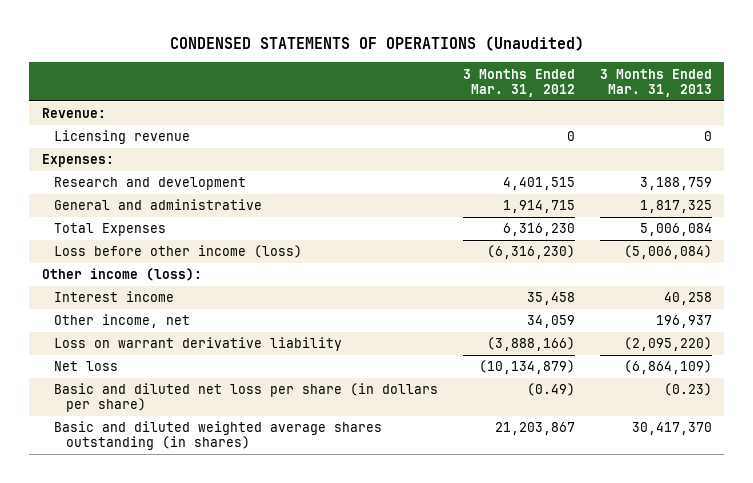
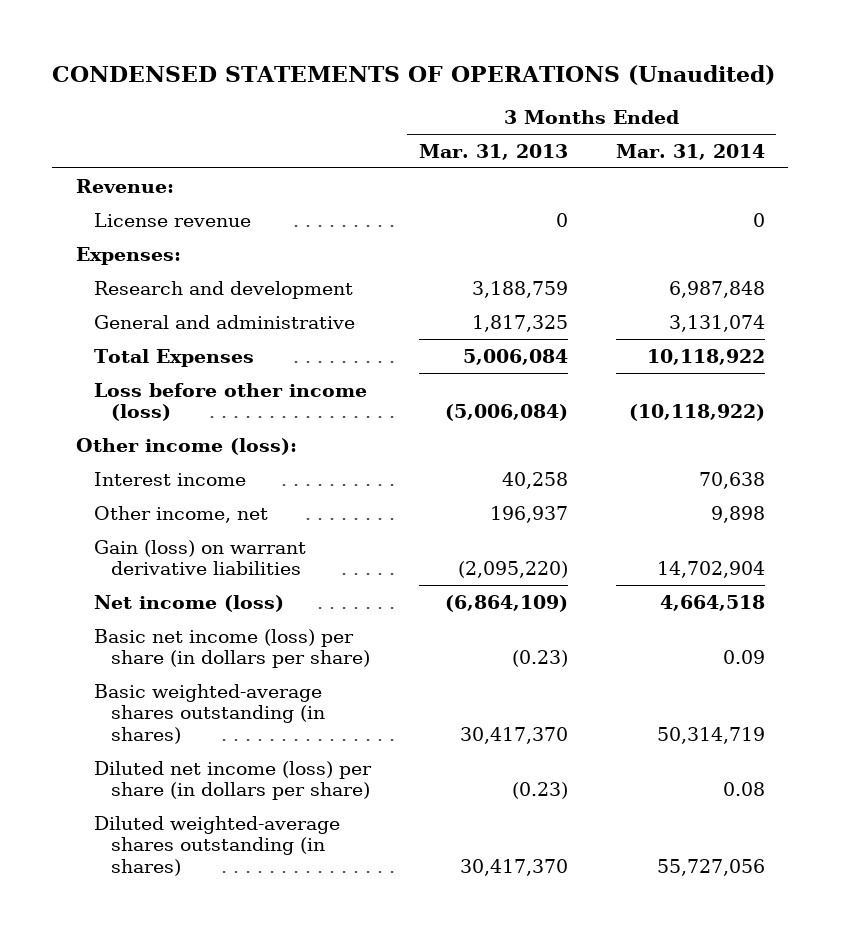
- | 3 Months Ended Mar. 31, 2012 | 3 Months Ended Mar. 31, 2013
+ | 3 Months Ended Mar. 31, 2013 | 3 Months Ended Mar. 31, 2014
- Licensing revenue | 0 | 0
+ License revenue | 0 | 0
- Loss on warrant derivative liability | (3,888,166) | (2,095,220)
- Net loss | (10,134,879) | (6,864,109)
- Basic and diluted net loss per share (in dollars per share) | (0.49) | (0.23)
- Basic and diluted weighted average shares outstanding (in shares) | 21,203,867 | 30,417,370
+ Gain (loss) on warrant derivative liabilities | (2,095,220) | 14,702,904
+ Net income (loss) | (6,864,109) | 4,664,518
+ Basic net income (loss) per share (in dollars per share) | (0.23) | 0.09
+ Basic weighted-average shares outstanding (in shares) | 30,417,370 | 50,314,719
+ Diluted net income (loss) per share (in dollars per share) | (0.23) | 0.08
+ Diluted weighted-average shares outstanding (in shares) | 30,417,370 | 55,727,056

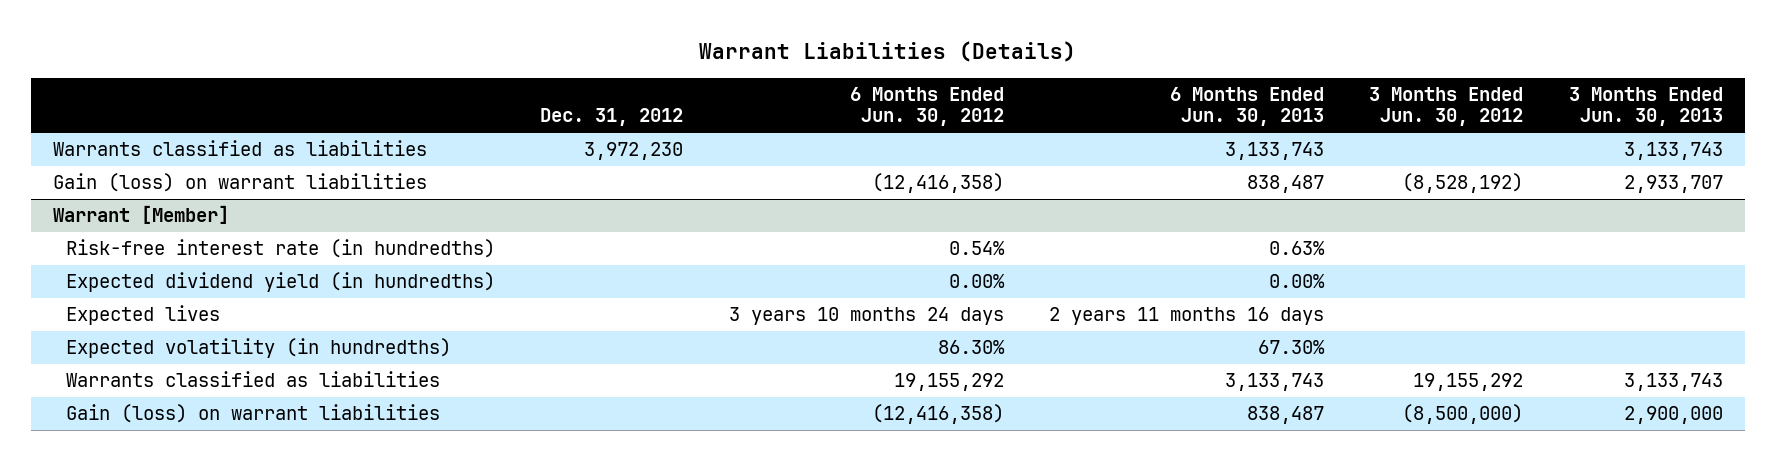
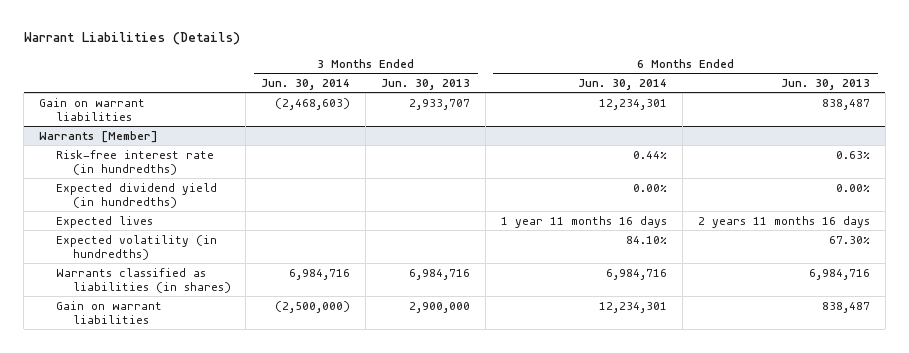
- | Dec. 31, 2012 | 6 Months Ended Jun. 30, 2012 | 6 Months Ended Jun. 30, 2013 | 3 Months Ended Jun. 30, 2012 | 3 Months Ended Jun. 30, 2013
+ | 3 Months Ended Jun. 30, 2014 | 3 Months Ended Jun. 30, 2013 | 6 Months Ended Jun. 30, 2014 | 6 Months Ended Jun. 30, 2013
- Warrants classified as liabilities | 3,972,230 | | 3,133,743 | | 3,133,743
- Gain (loss) on warrant liabilities | | (12,416,358) | 838,487 | (8,528,192) | 2,933,707
- Warrant [Member]
+ Gain on warrant liabilities | (2,468,603) | 2,933,707 | 12,234,301 | 838,487
+ Warrants [Member]
- Warrants classified as liabilities | | 19,155,292 | 3,133,743 | 19,155,292 | 3,133,743
- Gain (loss) on warrant liabilities | | (12,416,358) | 838,487 | (8,500,000) | 2,900,000
+ Warrants classified as liabilities (in shares) | 6,984,716 | 6,984,716 | 6,984,716 | 6,984,716
+ Gain on warrant liabilities | (2,500,000) | 2,900,000 | 12,234,301 | 838,487

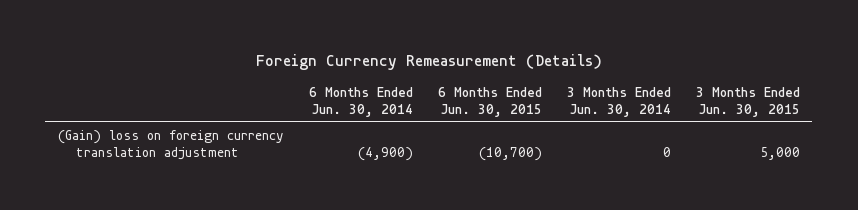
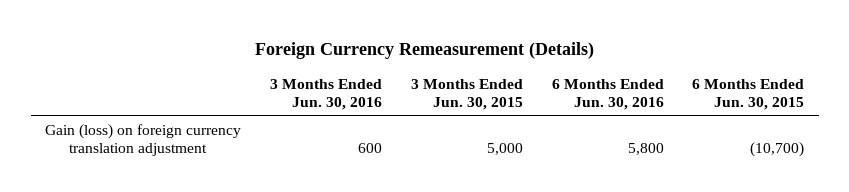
- | 6 Months Ended Jun. 30, 2014 | 6 Months Ended Jun. 30, 2015 | 3 Months Ended Jun. 30, 2014 | 3 Months Ended Jun. 30, 2015
+ | 3 Months Ended Jun. 30, 2016 | 3 Months Ended Jun. 30, 2015 | 6 Months Ended Jun. 30, 2016 | 6 Months Ended Jun. 30, 2015
- (Gain) loss on foreign currency translation adjustment | (4,900) | (10,700) | 0 | 5,000
+ Gain (loss) on foreign currency translation adjustment | 600 | 5,000 | 5,800 | (10,700)

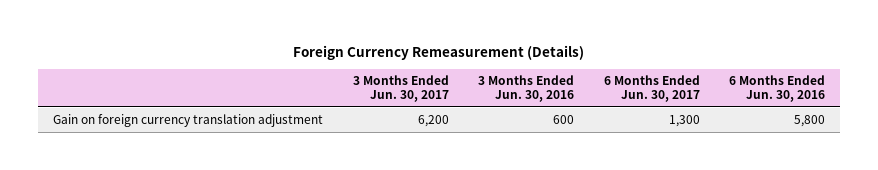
- | 3 Months Ended Jun. 30, 2016 | 3 Months Ended Jun. 30, 2015 | 6 Months Ended Jun. 30, 2016 | 6 Months Ended Jun. 30, 2015
+ | 3 Months Ended Jun. 30, 2017 | 3 Months Ended Jun. 30, 2016 | 6 Months Ended Jun. 30, 2017 | 6 Months Ended Jun. 30, 2016
- Gain (loss) on foreign currency translation adjustment | 600 | 5,000 | 5,800 | (10,700)
+ Gain on foreign currency translation adjustment | 6,200 | 600 | 1,300 | 5,800

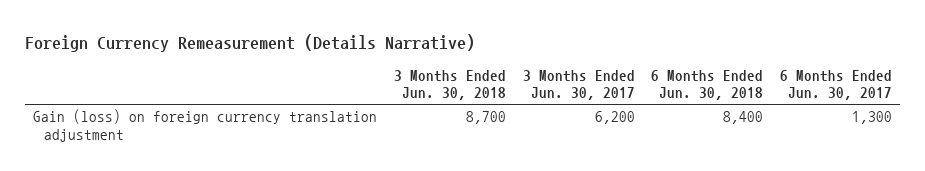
- Foreign Currency Remeasurement (Details)
+ Foreign Currency Remeasurement (Details Narrative)
- | 3 Months Ended Jun. 30, 2017 | 3 Months Ended Jun. 30, 2016 | 6 Months Ended Jun. 30, 2017 | 6 Months Ended Jun. 30, 2016
+ | 3 Months Ended Jun. 30, 2018 | 3 Months Ended Jun. 30, 2017 | 6 Months Ended Jun. 30, 2018 | 6 Months Ended Jun. 30, 2017
- Gain on foreign currency translation adjustment | 6,200 | 600 | 1,300 | 5,800
+ Gain (loss) on foreign currency translation adjustment | 8,700 | 6,200 | 8,400 | 1,300

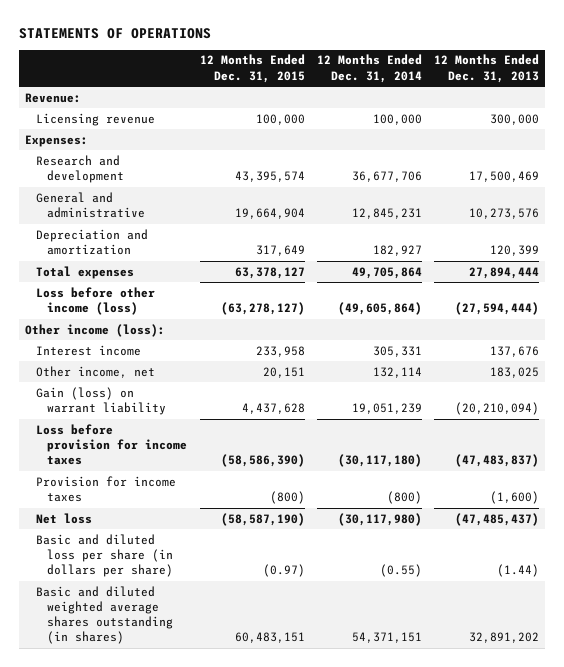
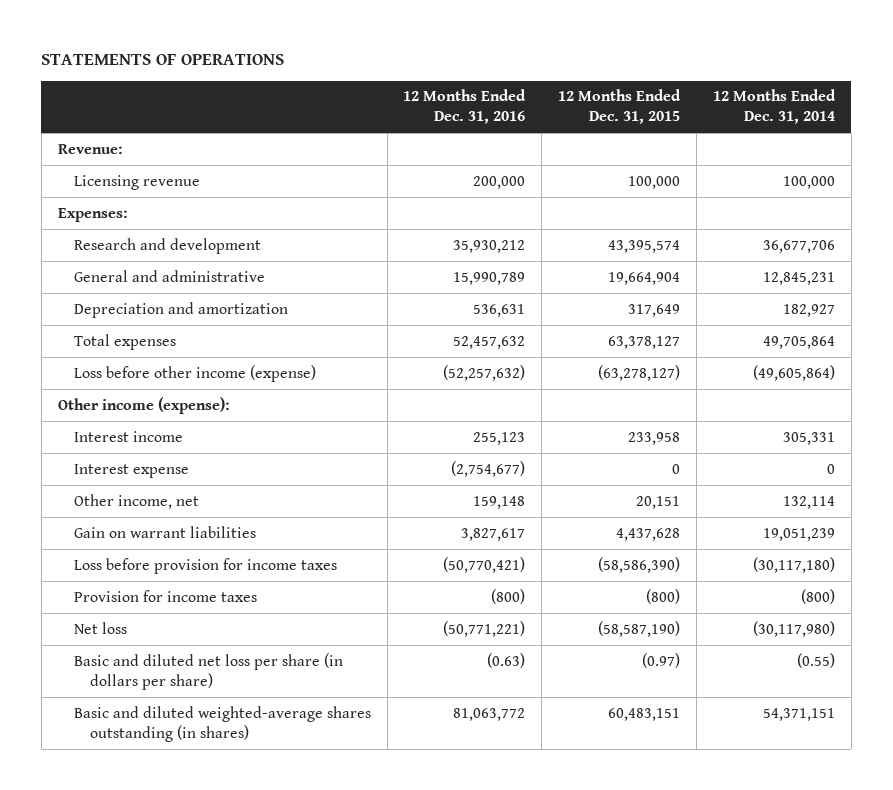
- | 12 Months Ended Dec. 31, 2015 | 12 Months Ended Dec. 31, 2014 | 12 Months Ended Dec. 31, 2013
+ | 12 Months Ended Dec. 31, 2016 | 12 Months Ended Dec. 31, 2015 | 12 Months Ended Dec. 31, 2014
- Loss before other income (loss) | (63,278,127) | (49,605,864) | (27,594,444)
- Other income (loss):
+ Loss before other income (expense) | (52,257,632) | (63,278,127) | (49,605,864)
+ Other income (expense):
+ Interest expense | (2,754,677) | 0 | 0
- Gain (loss) on warrant liability | 4,437,628 | 19,051,239 | (20,210,094)
+ Gain on warrant liabilities | 3,827,617 | 4,437,628 | 19,051,239
- Basic and diluted loss per share (in dollars per share) | (0.97) | (0.55) | (1.44)
- Basic and diluted weighted average shares outstanding (in shares) | 60,483,151 | 54,371,151 | 32,891,202
+ Basic and diluted net loss per share (in dollars per share) | (0.63) | (0.97) | (0.55)
+ Basic and diluted weighted-average shares outstanding (in shares) | 81,063,772 | 60,483,151 | 54,371,151

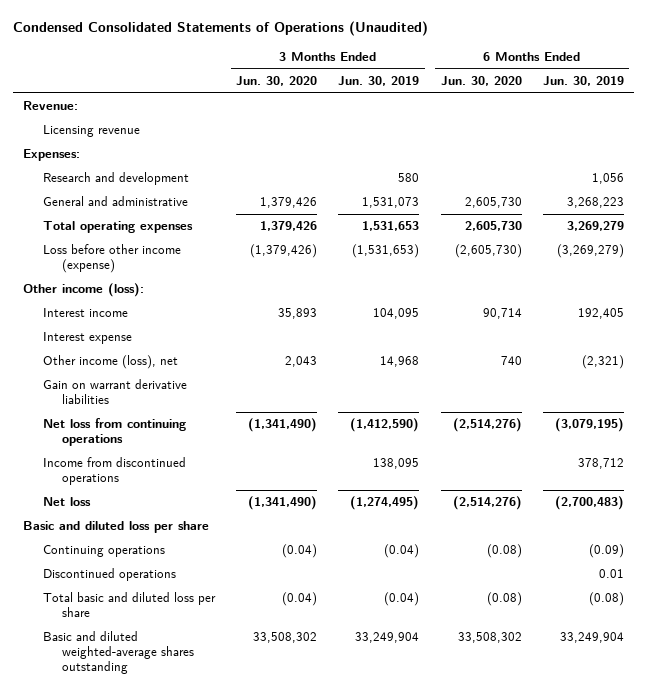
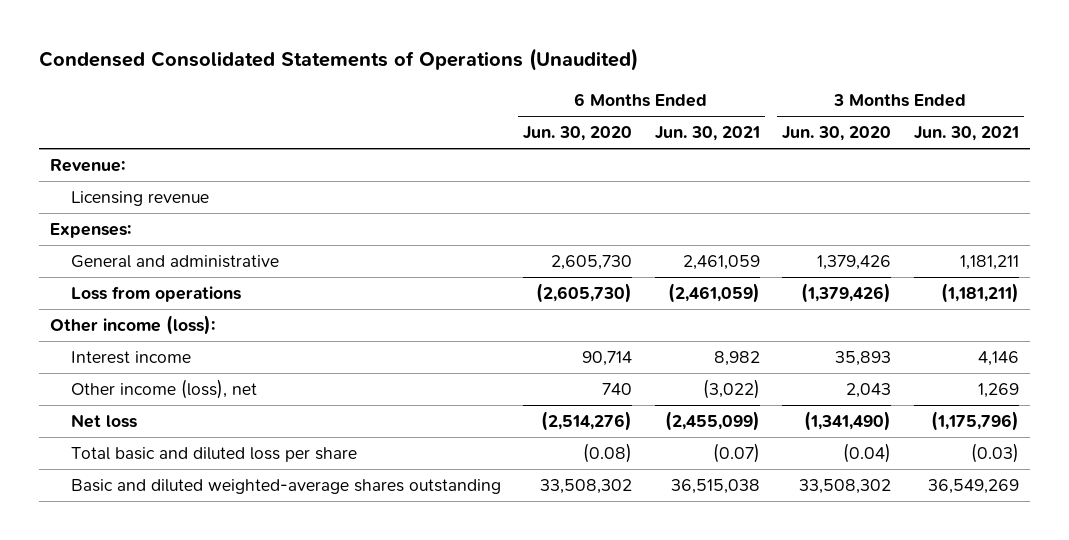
- | 3 Months Ended Jun. 30, 2020 | 3 Months Ended Jun. 30, 2019 | 6 Months Ended Jun. 30, 2020 | 6 Months Ended Jun. 30, 2019
+ | 6 Months Ended Jun. 30, 2020 | 6 Months Ended Jun. 30, 2021 | 3 Months Ended Jun. 30, 2020 | 3 Months Ended Jun. 30, 2021
- Research and development | | 580 | | 1,056
- Total operating expenses | 1,379,426 | 1,531,653 | 2,605,730 | 3,269,279
- Loss before other income (expense) | (1,379,426) | (1,531,653) | (2,605,730) | (3,269,279)
+ Loss from operations | (2,605,730) | (2,461,059) | (1,379,426) | (1,181,211)
- Interest expense
- Gain on warrant derivative liabilities
- Net loss from continuing operations | (1,341,490) | (1,412,590) | (2,514,276) | (3,079,195)
- Income from discontinued operations | | 138,095 | | 378,712
- Basic and diluted loss per share
- Continuing operations | (0.04) | (0.04) | (0.08) | (0.09)
- Discontinued operations | | | | 0.01

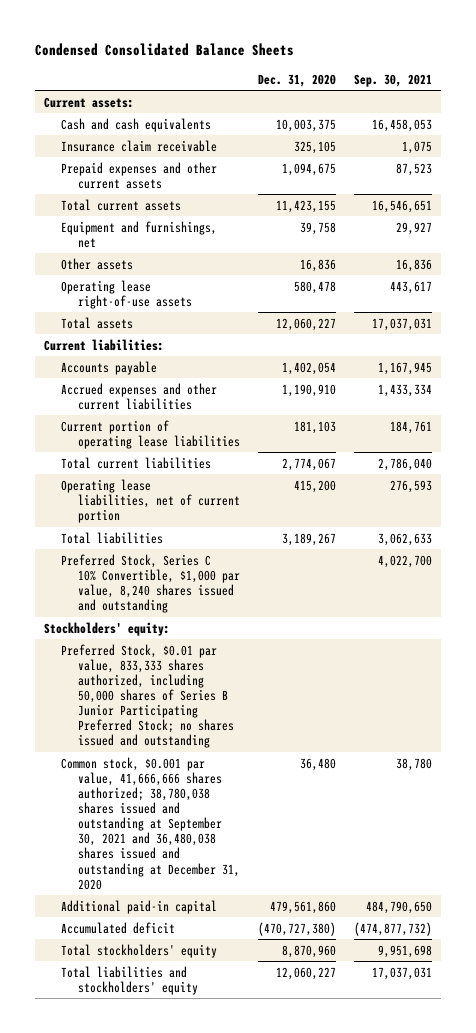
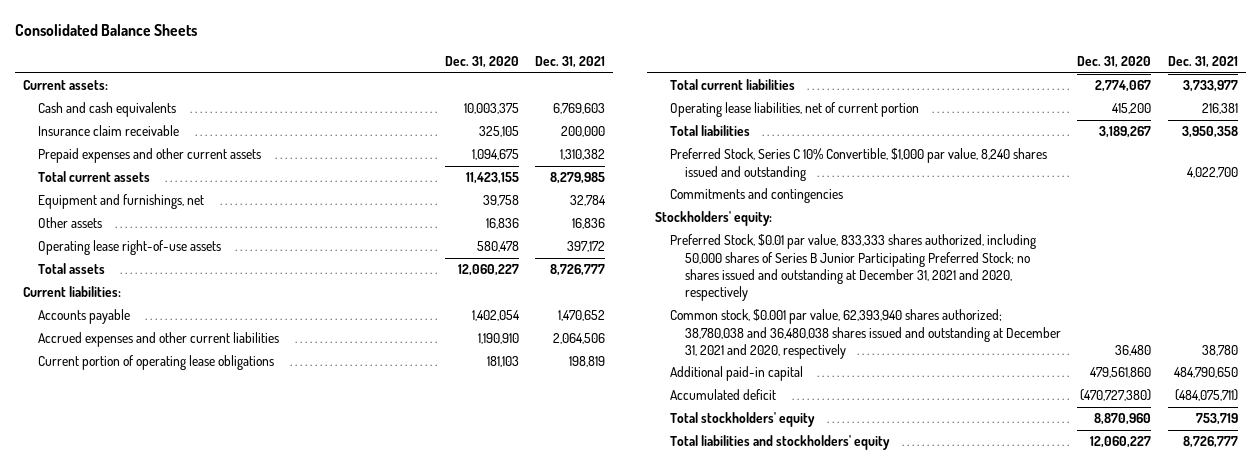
- Condensed Consolidated Balance Sheets
+ Consolidated Balance Sheets
- | Dec. 31, 2020 | Sep. 30, 2021
+ | Dec. 31, 2020 | Dec. 31, 2021
- Current portion of operating lease liabilities | 181,103 | 184,761
+ Current portion of operating lease obligations | 181,103 | 198,819
+ Commitments and contingencies
- Preferred Stock, $0.01 par value, 833,333 shares authorized, including 50,000 shares of Series B Junior Participating Preferred Stock; no shares issued and outstanding
- Common stock, $0.001 par value, 41,666,666 shares authorized; 38,780,038 shares issued and outstanding at September 30, 2021 and 36,480,038 shares issued and outstanding at December 31, 2020 | 36,480 | 38,780
+ Preferred Stock, $0.01 par value, 833,333 shares authorized, including 50,000 shares of Series B Junior Participating Preferred Stock; no shares issued and outstanding at December 31, 2021 and 2020, respectively
+ Common stock, $0.001 par value, 62,393,940 shares authorized; 38,780,038 and 36,480,038 shares issued and outstanding at December 31, 2021 and 2020, respectively | 36,480 | 38,780

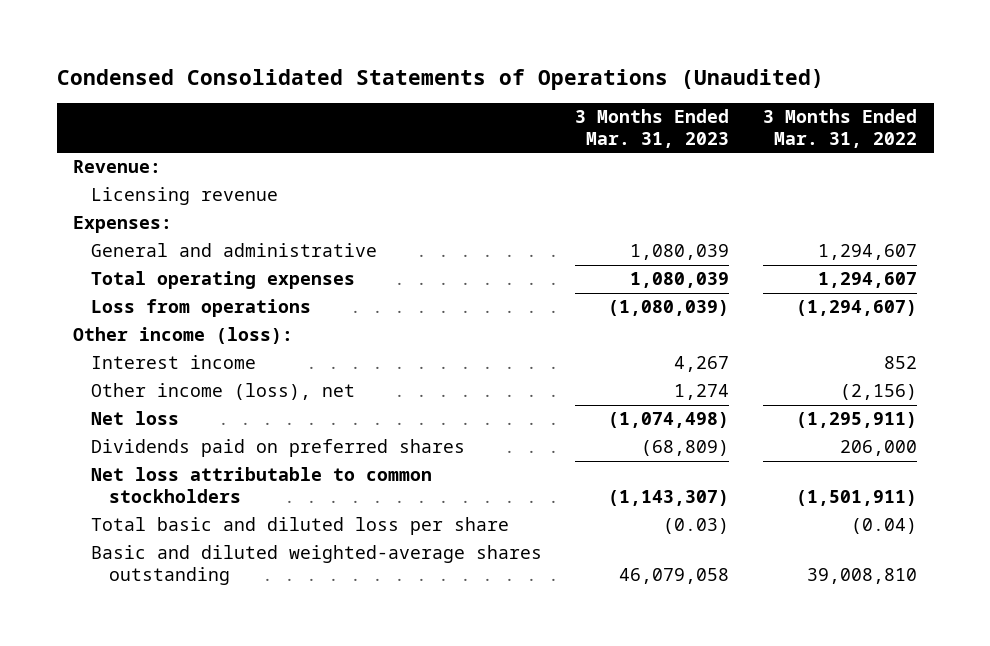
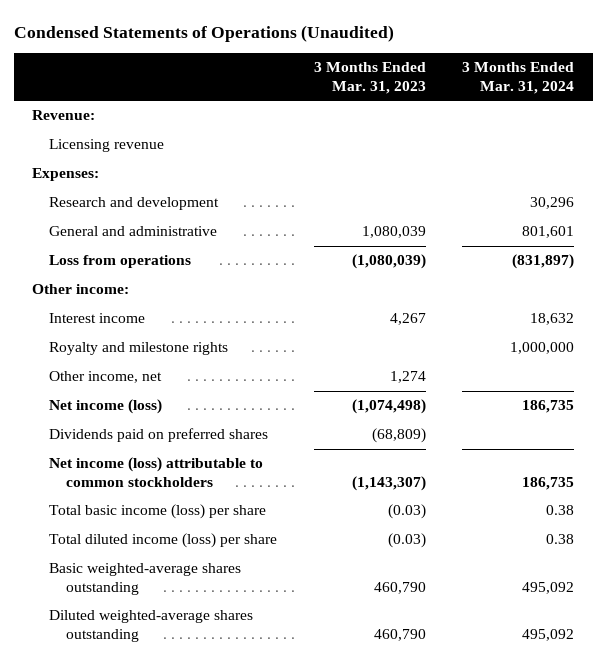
- Condensed Consolidated Statements of Operations (Unaudited)
+ Condensed Statements of Operations (Unaudited)
- | 3 Months Ended Mar. 31, 2023 | 3 Months Ended Mar. 31, 2022
+ | 3 Months Ended Mar. 31, 2023 | 3 Months Ended Mar. 31, 2024
+ Research and development | | 30,296
- Total operating expenses | 1,080,039 | 1,294,607
- Other income (loss):
+ Other income:
- Other income (loss), net | 1,274 | (2,156)
- Net loss | (1,074,498) | (1,295,911)
+ Royalty and milestone rights | | 1,000,000
+ Other income, net | 1,274 |
+ Net income (loss) | (1,074,498) | 186,735
- Net loss attributable to common stockholders | (1,143,307) | (1,501,911)
- Total basic and diluted loss per share | (0.03) | (0.04)
- Basic and diluted weighted-average shares outstanding | 46,079,058 | 39,008,810
+ Net income (loss) attributable to common stockholders | (1,143,307) | 186,735
+ Total basic income (loss) per share | (0.03) | 0.38
+ Total diluted income (loss) per share | (0.03) | 0.38
+ Basic weighted-average shares outstanding | 460,790 | 495,092
+ Diluted weighted-average shares outstanding | 460,790 | 495,092

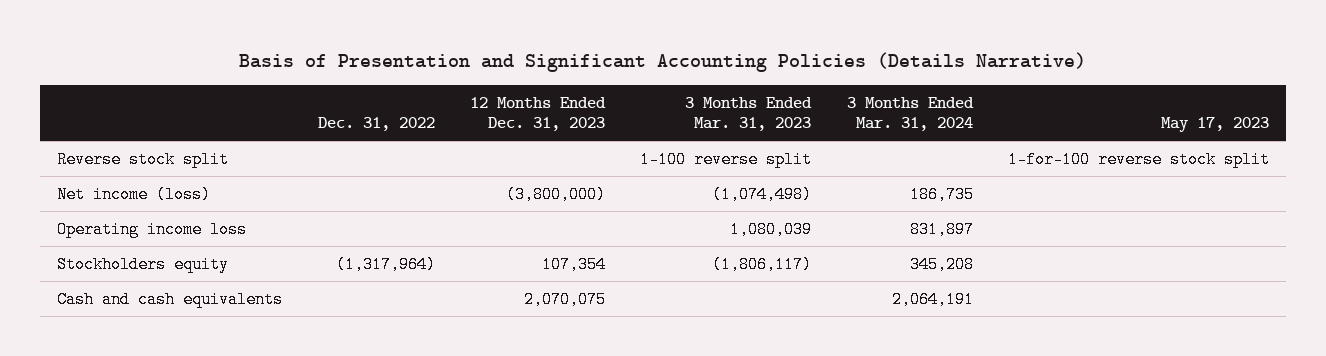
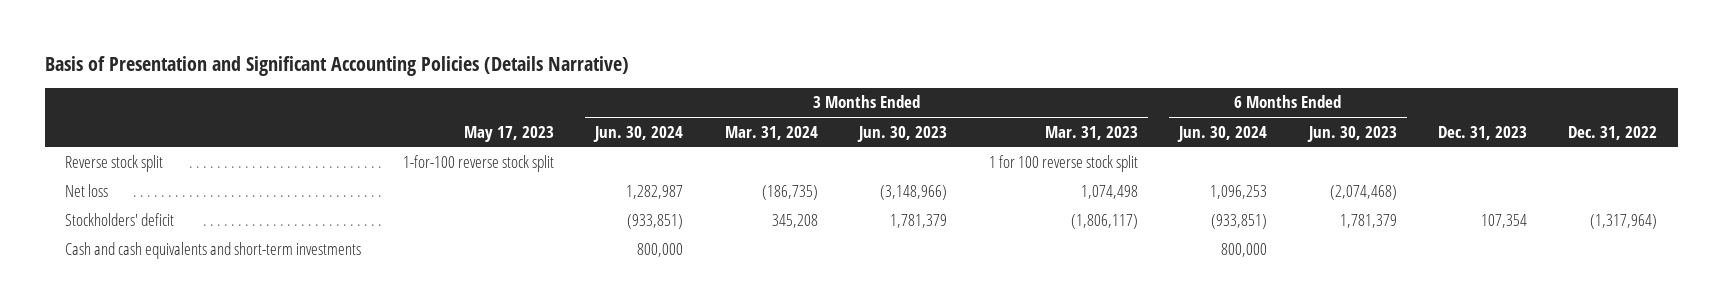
- | Dec. 31, 2022 | 12 Months Ended Dec. 31, 2023 | 3 Months Ended Mar. 31, 2023 | 3 Months Ended Mar. 31, 2024 | May 17, 2023
+ | May 17, 2023 | 3 Months Ended Jun. 30, 2024 | 3 Months Ended Mar. 31, 2024 | 3 Months Ended Jun. 30, 2023 | 3 Months Ended Mar. 31, 2023 | 6 Months Ended Jun. 30, 2024 | 6 Months Ended Jun. 30, 2023 | Dec. 31, 2023 | Dec. 31, 2022
- Reverse stock split | | | 1-100 reverse split | | 1-for-100 reverse stock split
- Net income (loss) | | (3,800,000) | (1,074,498) | 186,735 |
- Operating income loss | | | 1,080,039 | 831,897 |
- Stockholders equity | (1,317,964) | 107,354 | (1,806,117) | 345,208 |
- Cash and cash equivalents | | 2,070,075 | | 2,064,191 |
+ Reverse stock split | 1-for-100 reverse stock split | | | | 1 for 100 reverse stock split | | | |
+ Net loss | | 1,282,987 | (186,735) | (3,148,966) | 1,074,498 | 1,096,253 | (2,074,468) | |
+ Stockholders' deficit | | (933,851) | 345,208 | 1,781,379 | (1,806,117) | (933,851) | 1,781,379 | 107,354 | (1,317,964)
+ Cash and cash equivalents and short-term investments | | 800,000 | | | | 800,000 | | |

